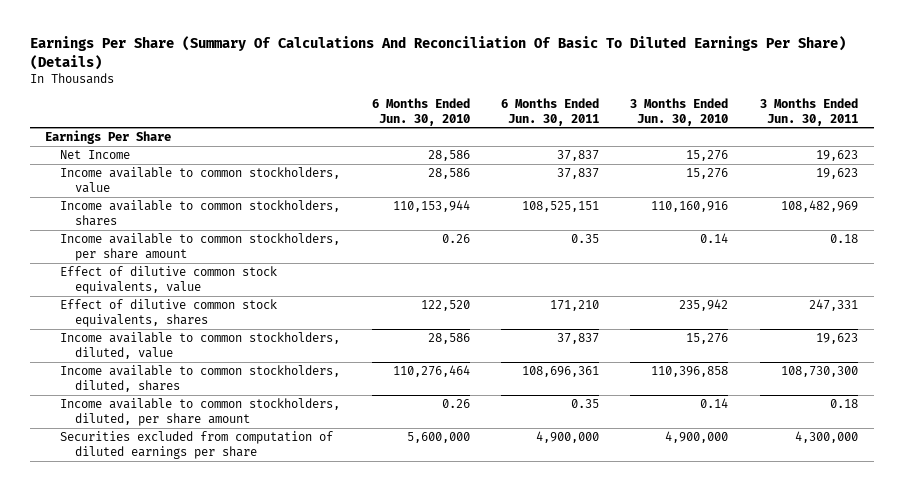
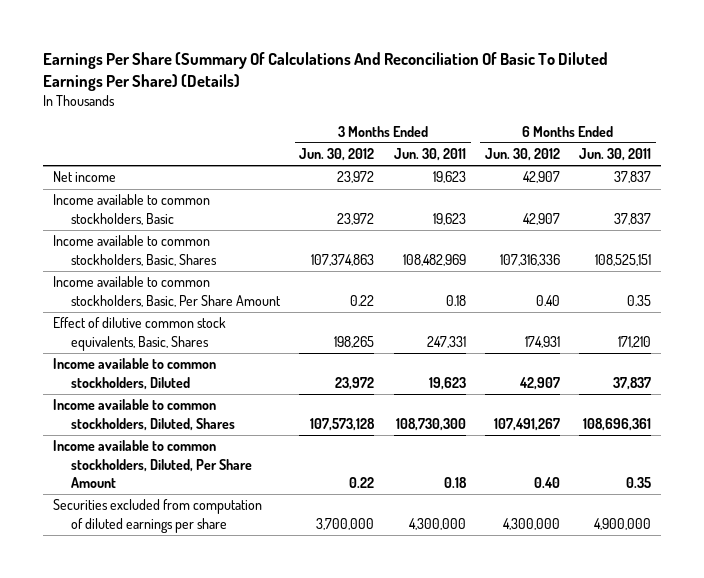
- | 6 Months Ended Jun. 30, 2010 | 6 Months Ended Jun. 30, 2011 | 3 Months Ended Jun. 30, 2010 | 3 Months Ended Jun. 30, 2011
+ | 3 Months Ended Jun. 30, 2012 | 3 Months Ended Jun. 30, 2011 | 6 Months Ended Jun. 30, 2012 | 6 Months Ended Jun. 30, 2011
- Earnings Per Share
- Net Income | 28,586 | 37,837 | 15,276 | 19,623
- Income available to common stockholders, value | 28,586 | 37,837 | 15,276 | 19,623
- Income available to common stockholders, shares | 110,153,944 | 108,525,151 | 110,160,916 | 108,482,969
- Income available to common stockholders, per share amount | 0.26 | 0.35 | 0.14 | 0.18
- Effect of dilutive common stock equivalents, value
- Effect of dilutive common stock equivalents, shares | 122,520 | 171,210 | 235,942 | 247,331
- Income available to common stockholders, diluted, value | 28,586 | 37,837 | 15,276 | 19,623
- Income available to common stockholders, diluted, shares | 110,276,464 | 108,696,361 | 110,396,858 | 108,730,300
- Income available to common stockholders, diluted, per share amount | 0.26 | 0.35 | 0.14 | 0.18
+ Net income | 23,972 | 19,623 | 42,907 | 37,837
+ Income available to common stockholders, Basic | 23,972 | 19,623 | 42,907 | 37,837
+ Income available to common stockholders, Basic, Shares | 107,374,863 | 108,482,969 | 107,316,336 | 108,525,151
+ Income available to common stockholders, Basic, Per Share Amount | 0.22 | 0.18 | 0.40 | 0.35
+ Effect of dilutive common stock equivalents, Basic, Shares | 198,265 | 247,331 | 174,931 | 171,210
+ Income available to common stockholders, Diluted | 23,972 | 19,623 | 42,907 | 37,837
+ Income available to common stockholders, Diluted, Shares | 107,573,128 | 108,730,300 | 107,491,267 | 108,696,361
+ Income available to common stockholders, Diluted, Per Share Amount | 0.22 | 0.18 | 0.40 | 0.35

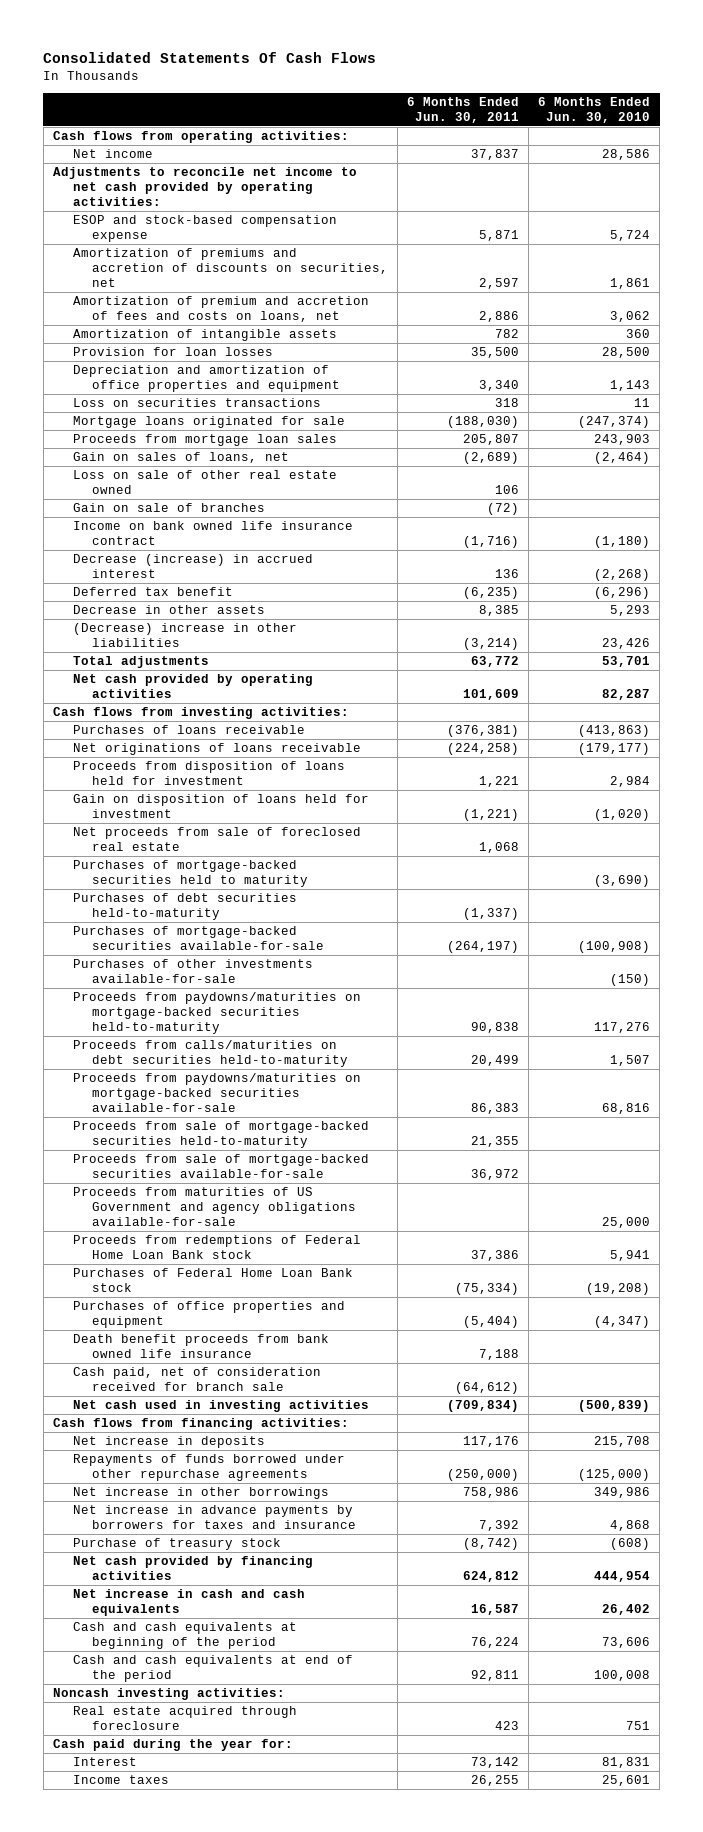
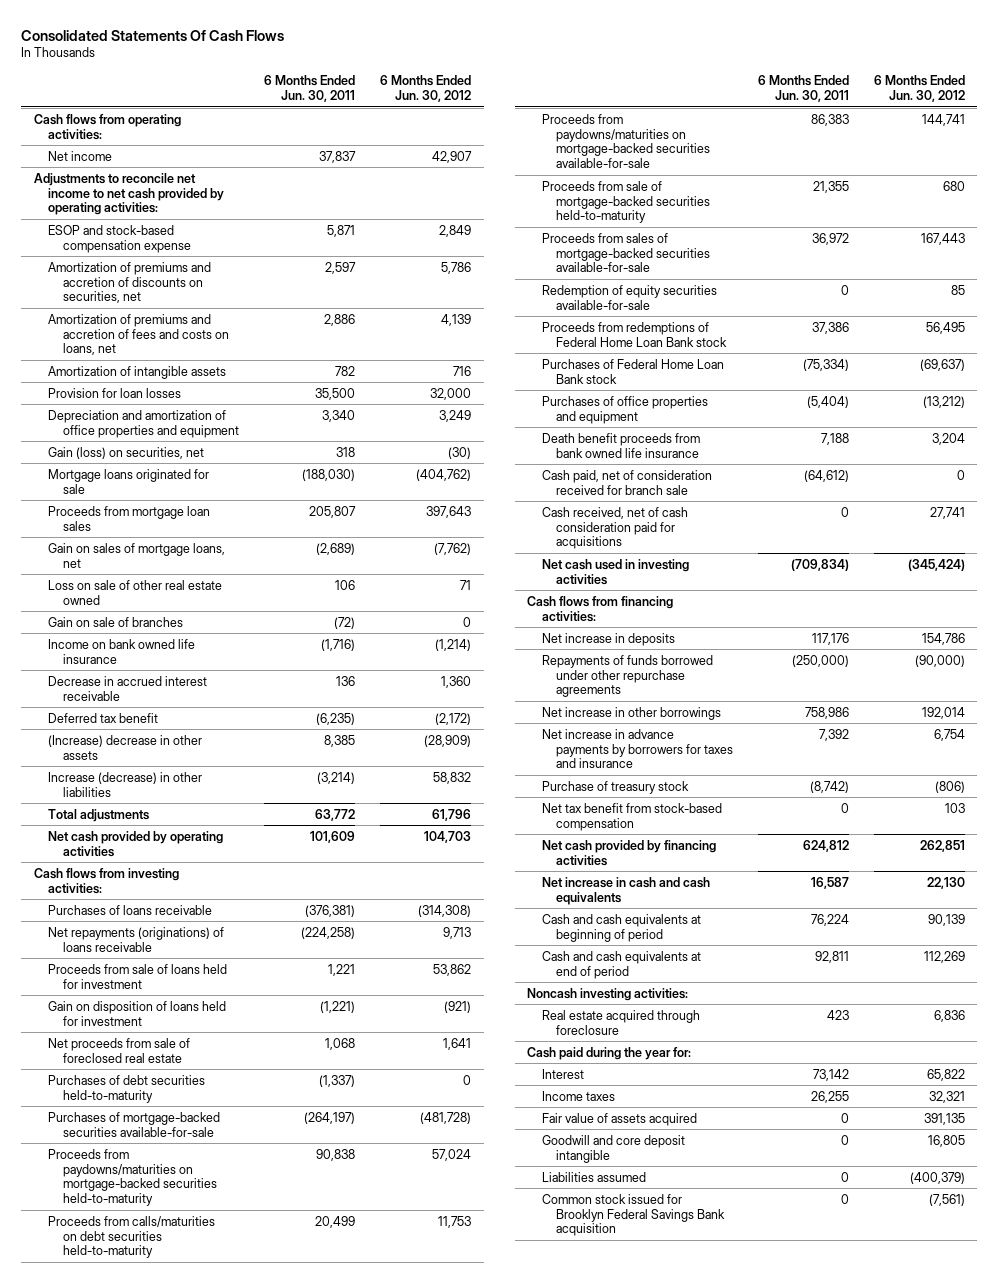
- | 6 Months Ended Jun. 30, 2011 | 6 Months Ended Jun. 30, 2010
+ | 6 Months Ended Jun. 30, 2011 | 6 Months Ended Jun. 30, 2012
- Amortization of premium and accretion of fees and costs on loans, net | 2,886 | 3,062
+ Amortization of premiums and accretion of fees and costs on loans, net | 2,886 | 4,139
- Loss on securities transactions | 318 | 11
+ Gain (loss) on securities, net | 318 | (30)
- Gain on sales of loans, net | (2,689) | (2,464)
+ Gain on sales of mortgage loans, net | (2,689) | (7,762)
- Income on bank owned life insurance contract | (1,716) | (1,180)
- Decrease (increase) in accrued interest | 136 | (2,268)
+ Income on bank owned life insurance | (1,716) | (1,214)
+ Decrease in accrued interest receivable | 136 | 1,360
- Decrease in other assets | 8,385 | 5,293
- (Decrease) increase in other liabilities | (3,214) | 23,426
+ (Increase) decrease in other assets | 8,385 | (28,909)
+ Increase (decrease) in other liabilities | (3,214) | 58,832
- Net originations of loans receivable | (224,258) | (179,177)
- Proceeds from disposition of loans held for investment | 1,221 | 2,984
+ Net repayments (originations) of loans receivable | (224,258) | 9,713
+ Proceeds from sale of loans held for investment | 1,221 | 53,862
- Purchases of mortgage-backed securities held to maturity | | (3,690)
- Purchases of other investments available-for-sale | | (150)
- Proceeds from sale of mortgage-backed securities available-for-sale | 36,972 |
- Proceeds from maturities of US Government and agency obligations available-for-sale | | 25,000
+ Proceeds from sales of mortgage-backed securities available-for-sale | 36,972 | 167,443
+ Redemption of equity securities available-for-sale | 0 | 85
+ Cash received, net of cash consideration paid for acquisitions | 0 | 27,741
+ Net tax benefit from stock-based compensation | 0 | 103
- Cash and cash equivalents at beginning of the period | 76,224 | 73,606
- Cash and cash equivalents at end of the period | 92,811 | 100,008
+ Cash and cash equivalents at beginning of period | 76,224 | 90,139
+ Cash and cash equivalents at end of period | 92,811 | 112,269
+ Fair value of assets acquired | 0 | 391,135
+ Goodwill and core deposit intangible | 0 | 16,805
+ Liabilities assumed | 0 | (400,379)
+ Common stock issued for Brooklyn Federal Savings Bank acquisition | 0 | (7,561)

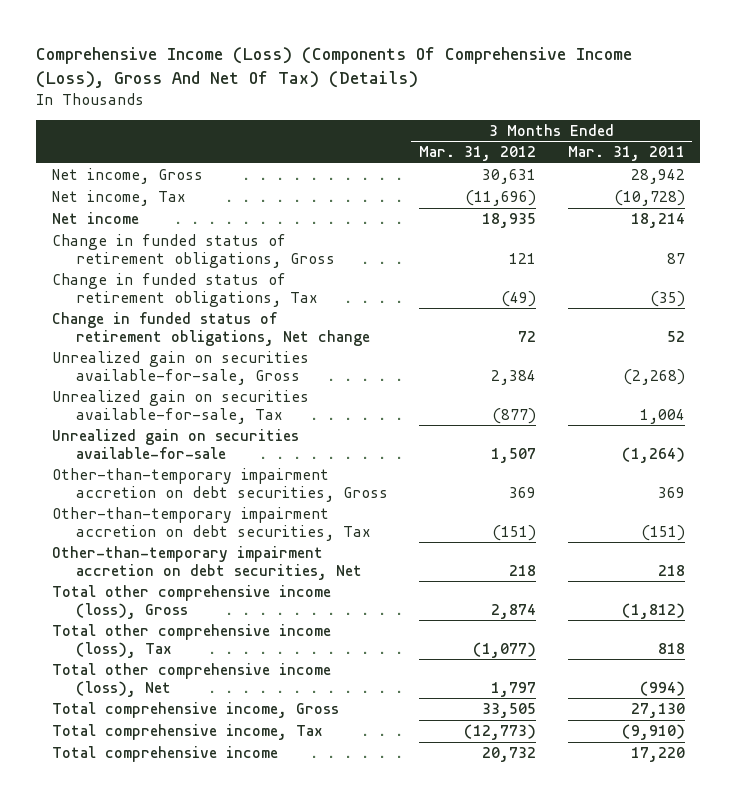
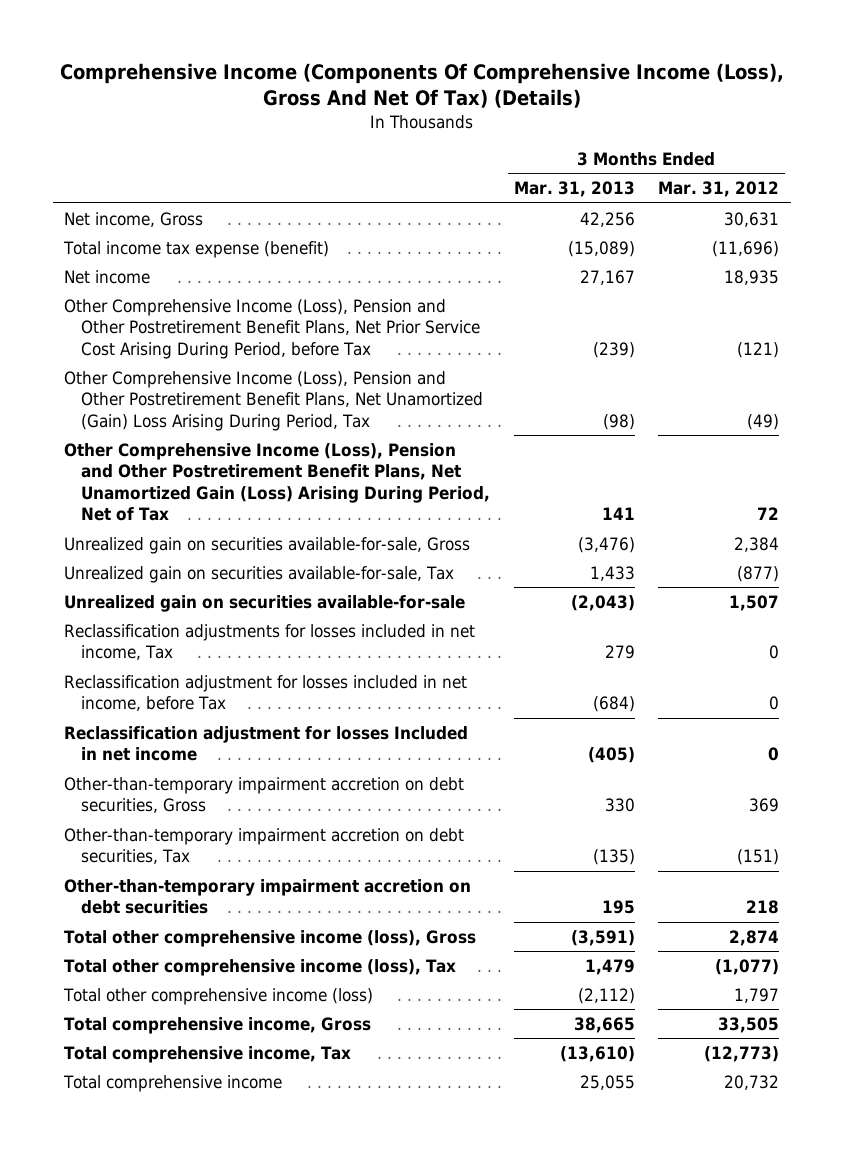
- Comprehensive Income (Loss) (Components Of Comprehensive Income (Loss), Gross And Net Of Tax) (Details)
+ Comprehensive Income (Components Of Comprehensive Income (Loss), Gross And Net Of Tax) (Details)
- | 3 Months Ended Mar. 31, 2012 | 3 Months Ended Mar. 31, 2011
+ | 3 Months Ended Mar. 31, 2013 | 3 Months Ended Mar. 31, 2012
- Net income, Tax | (11,696) | (10,728)
+ Total income tax expense (benefit) | (15,089) | (11,696)
- Change in funded status of retirement obligations, Gross | 121 | 87
- Change in funded status of retirement obligations, Tax | (49) | (35)
- Change in funded status of retirement obligations, Net change | 72 | 52
+ Other Comprehensive Income (Loss), Pension and Other Postretirement Benefit Plans, Net Prior Service Cost Arising During Period, before Tax | (239) | (121)
+ Other Comprehensive Income (Loss), Pension and Other Postretirement Benefit Plans, Net Unamortized (Gain) Loss Arising During Period, Tax | (98) | (49)
+ Other Comprehensive Income (Loss), Pension and Other Postretirement Benefit Plans, Net Unamortized Gain (Loss) Arising During Period, Net of Tax | 141 | 72
+ Reclassification adjustments for losses included in net income, Tax | 279 | 0
+ Reclassification adjustment for losses included in net income, before Tax | (684) | 0
+ Reclassification adjustment for losses Included in net income | (405) | 0
- Other-than-temporary impairment accretion on debt securities, Net | 218 | 218
+ Other-than-temporary impairment accretion on debt securities | 195 | 218
- Total other comprehensive income (loss), Net | 1,797 | (994)
+ Total other comprehensive income (loss) | (2,112) | 1,797

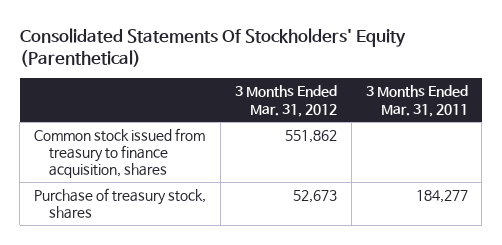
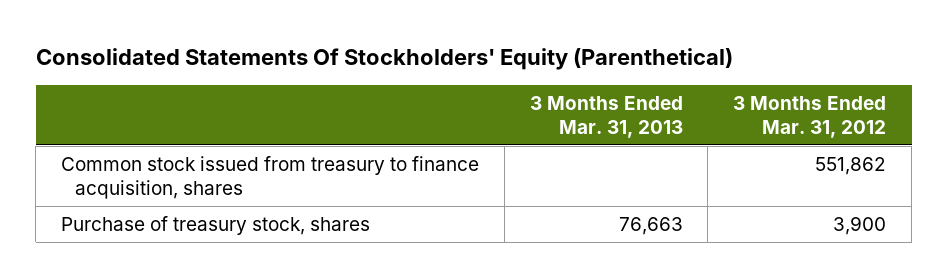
- | 3 Months Ended Mar. 31, 2012 | 3 Months Ended Mar. 31, 2011
+ | 3 Months Ended Mar. 31, 2013 | 3 Months Ended Mar. 31, 2012
- Purchase of treasury stock, shares | 52,673 | 184,277
+ Purchase of treasury stock, shares | 76,663 | 3,900

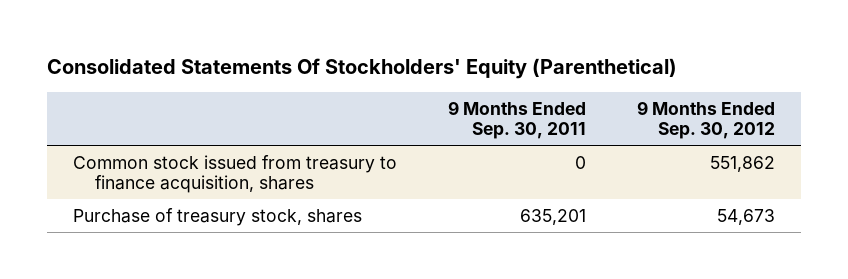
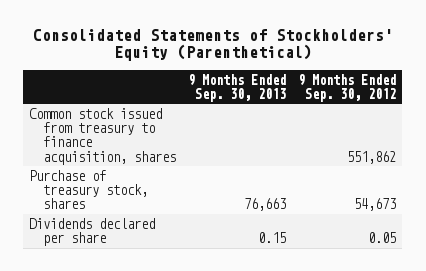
- Consolidated Statements Of Stockholders' Equity (Parenthetical)
+ Consolidated Statements of Stockholders' Equity (Parenthetical)
- | 9 Months Ended Sep. 30, 2011 | 9 Months Ended Sep. 30, 2012
+ | 9 Months Ended Sep. 30, 2013 | 9 Months Ended Sep. 30, 2012
+ Dividends declared per share | 0.15 | 0.05

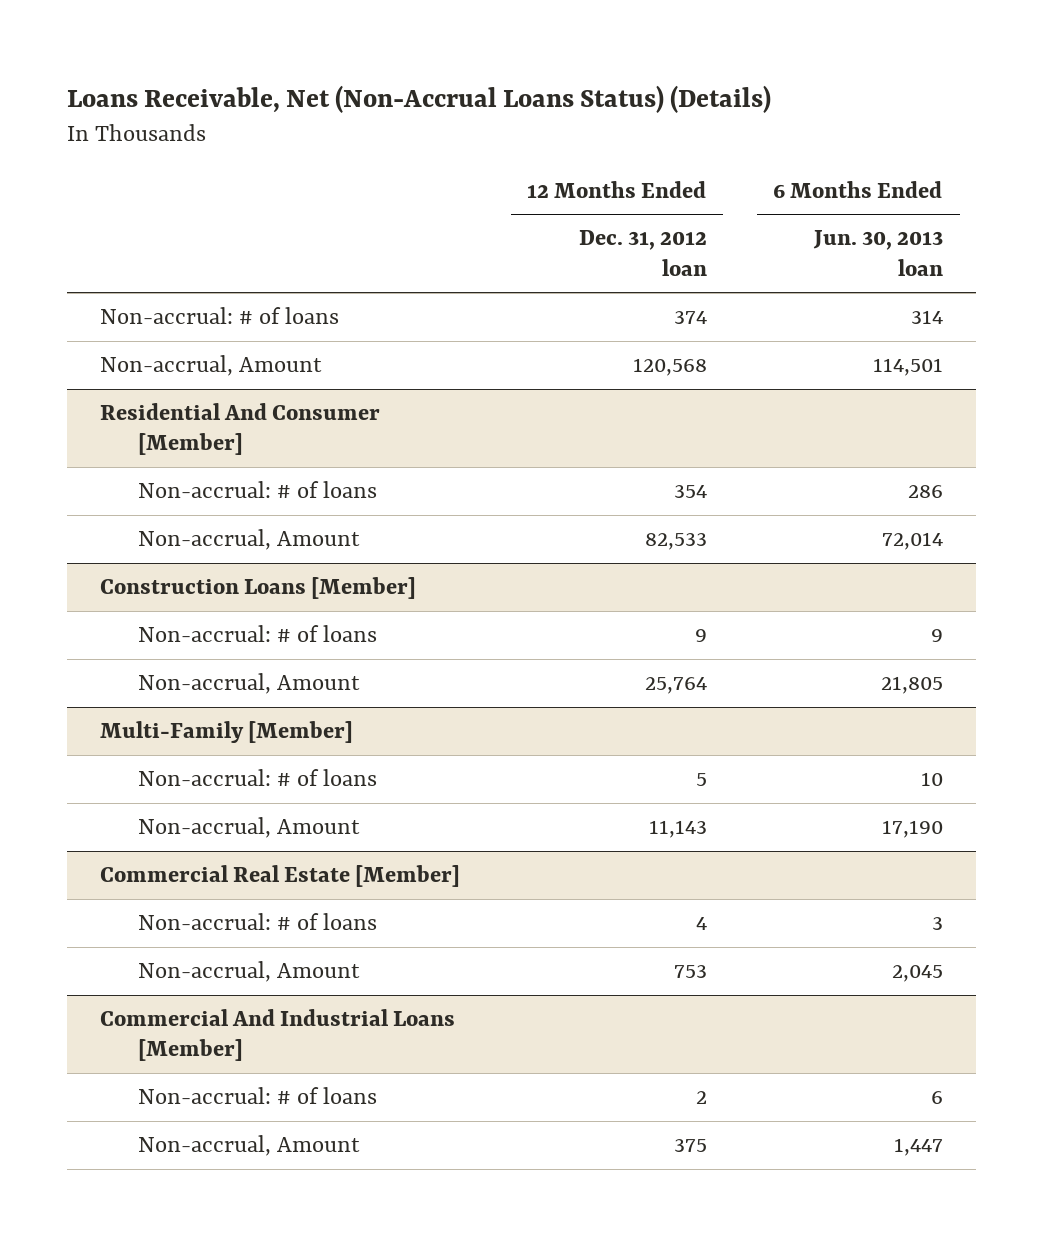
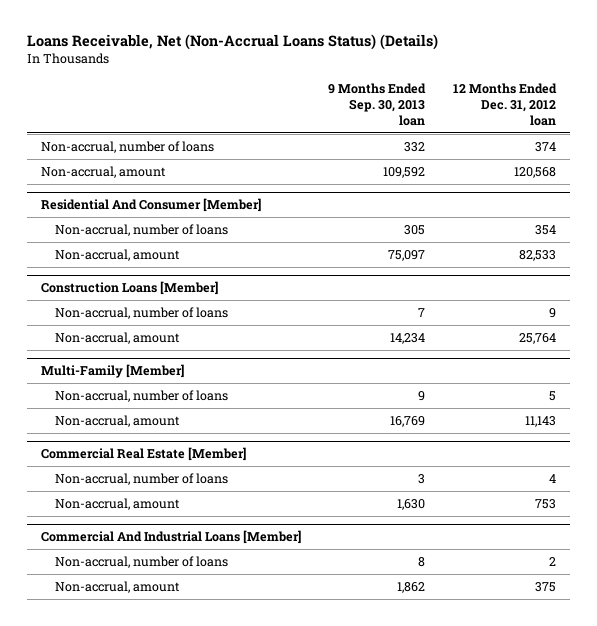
- | 12 Months Ended Dec. 31, 2012 loan | 6 Months Ended Jun. 30, 2013 loan
+ | 9 Months Ended Sep. 30, 2013 loan | 12 Months Ended Dec. 31, 2012 loan
- Non-accrual: # of loans | 374 | 314
- Non-accrual, Amount | 120,568 | 114,501
+ Non-accrual, number of loans | 332 | 374
+ Non-accrual, amount | 109,592 | 120,568
@ Residential And Consumer [Member]
- Non-accrual: # of loans | 354 | 286
- Non-accrual, Amount | 82,533 | 72,014
+ Non-accrual, number of loans | 305 | 354
+ Non-accrual, amount | 75,097 | 82,533
@ Construction Loans [Member]
- Non-accrual: # of loans | 9 | 9
- Non-accrual, Amount | 25,764 | 21,805
+ Non-accrual, number of loans | 7 | 9
+ Non-accrual, amount | 14,234 | 25,764
@ Multi-Family [Member]
- Non-accrual: # of loans | 5 | 10
- Non-accrual, Amount | 11,143 | 17,190
+ Non-accrual, number of loans | 9 | 5
+ Non-accrual, amount | 16,769 | 11,143
@ Commercial Real Estate [Member]
- Non-accrual: # of loans | 4 | 3
- Non-accrual, Amount | 753 | 2,045
+ Non-accrual, number of loans | 3 | 4
+ Non-accrual, amount | 1,630 | 753
@ Commercial And Industrial Loans [Member]
- Non-accrual: # of loans | 2 | 6
- Non-accrual, Amount | 375 | 1,447
+ Non-accrual, number of loans | 8 | 2
+ Non-accrual, amount | 1,862 | 375

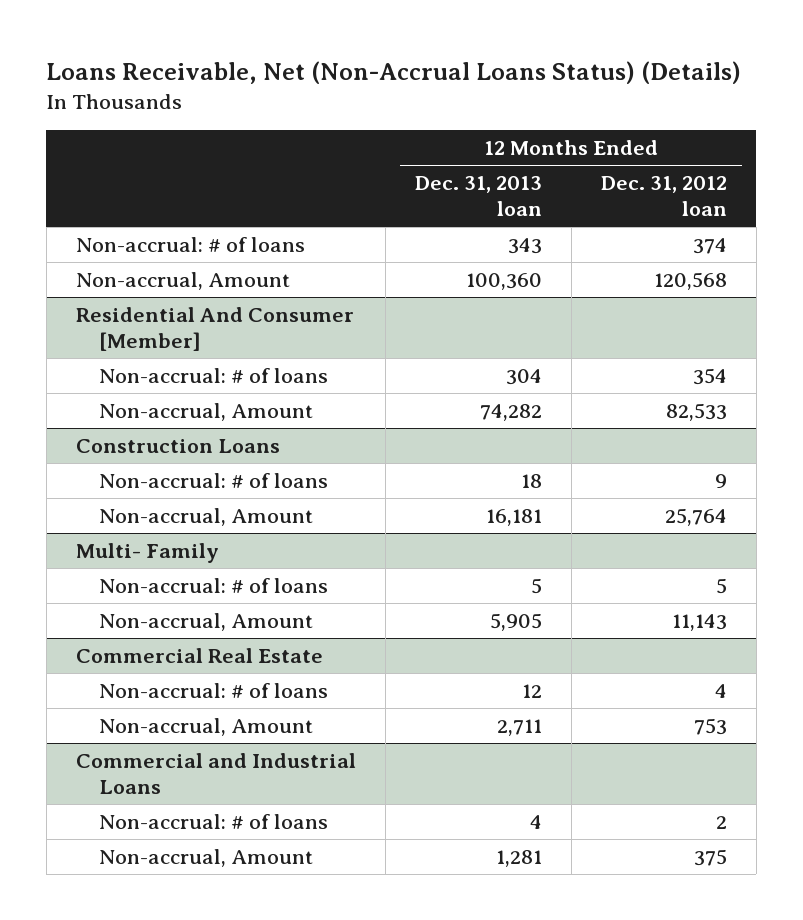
- | 9 Months Ended Sep. 30, 2013 loan | 12 Months Ended Dec. 31, 2012 loan
+ | 12 Months Ended Dec. 31, 2013 loan | 12 Months Ended Dec. 31, 2012 loan
- Non-accrual, number of loans | 332 | 374
- Non-accrual, amount | 109,592 | 120,568
+ Non-accrual: # of loans | 343 | 374
+ Non-accrual, Amount | 100,360 | 120,568
@ Residential And Consumer [Member]
- Non-accrual, number of loans | 305 | 354
- Non-accrual, amount | 75,097 | 82,533
- Construction Loans [Member]
- Non-accrual, number of loans | 7 | 9
- Non-accrual, amount | 14,234 | 25,764
- Multi-Family [Member]
- Non-accrual, number of loans | 9 | 5
- Non-accrual, amount | 16,769 | 11,143
- Commercial Real Estate [Member]
- Non-accrual, number of loans | 3 | 4
- Non-accrual, amount | 1,630 | 753
- Commercial And Industrial Loans [Member]
- Non-accrual, number of loans | 8 | 2
- Non-accrual, amount | 1,862 | 375
@ Residential And Consumer [Member]
+ Non-accrual: # of loans | 304 | 354
+ Non-accrual, Amount | 74,282 | 82,533
+ Construction Loans
+ Non-accrual: # of loans | 18 | 9
+ Non-accrual, Amount | 16,181 | 25,764
+ Multi- Family
+ Non-accrual: # of loans | 5 | 5
+ Non-accrual, Amount | 5,905 | 11,143
+ Commercial Real Estate
+ Non-accrual: # of loans | 12 | 4
+ Non-accrual, Amount | 2,711 | 753
+ Commercial and Industrial Loans
+ Non-accrual: # of loans | 4 | 2
+ Non-accrual, Amount | 1,281 | 375

